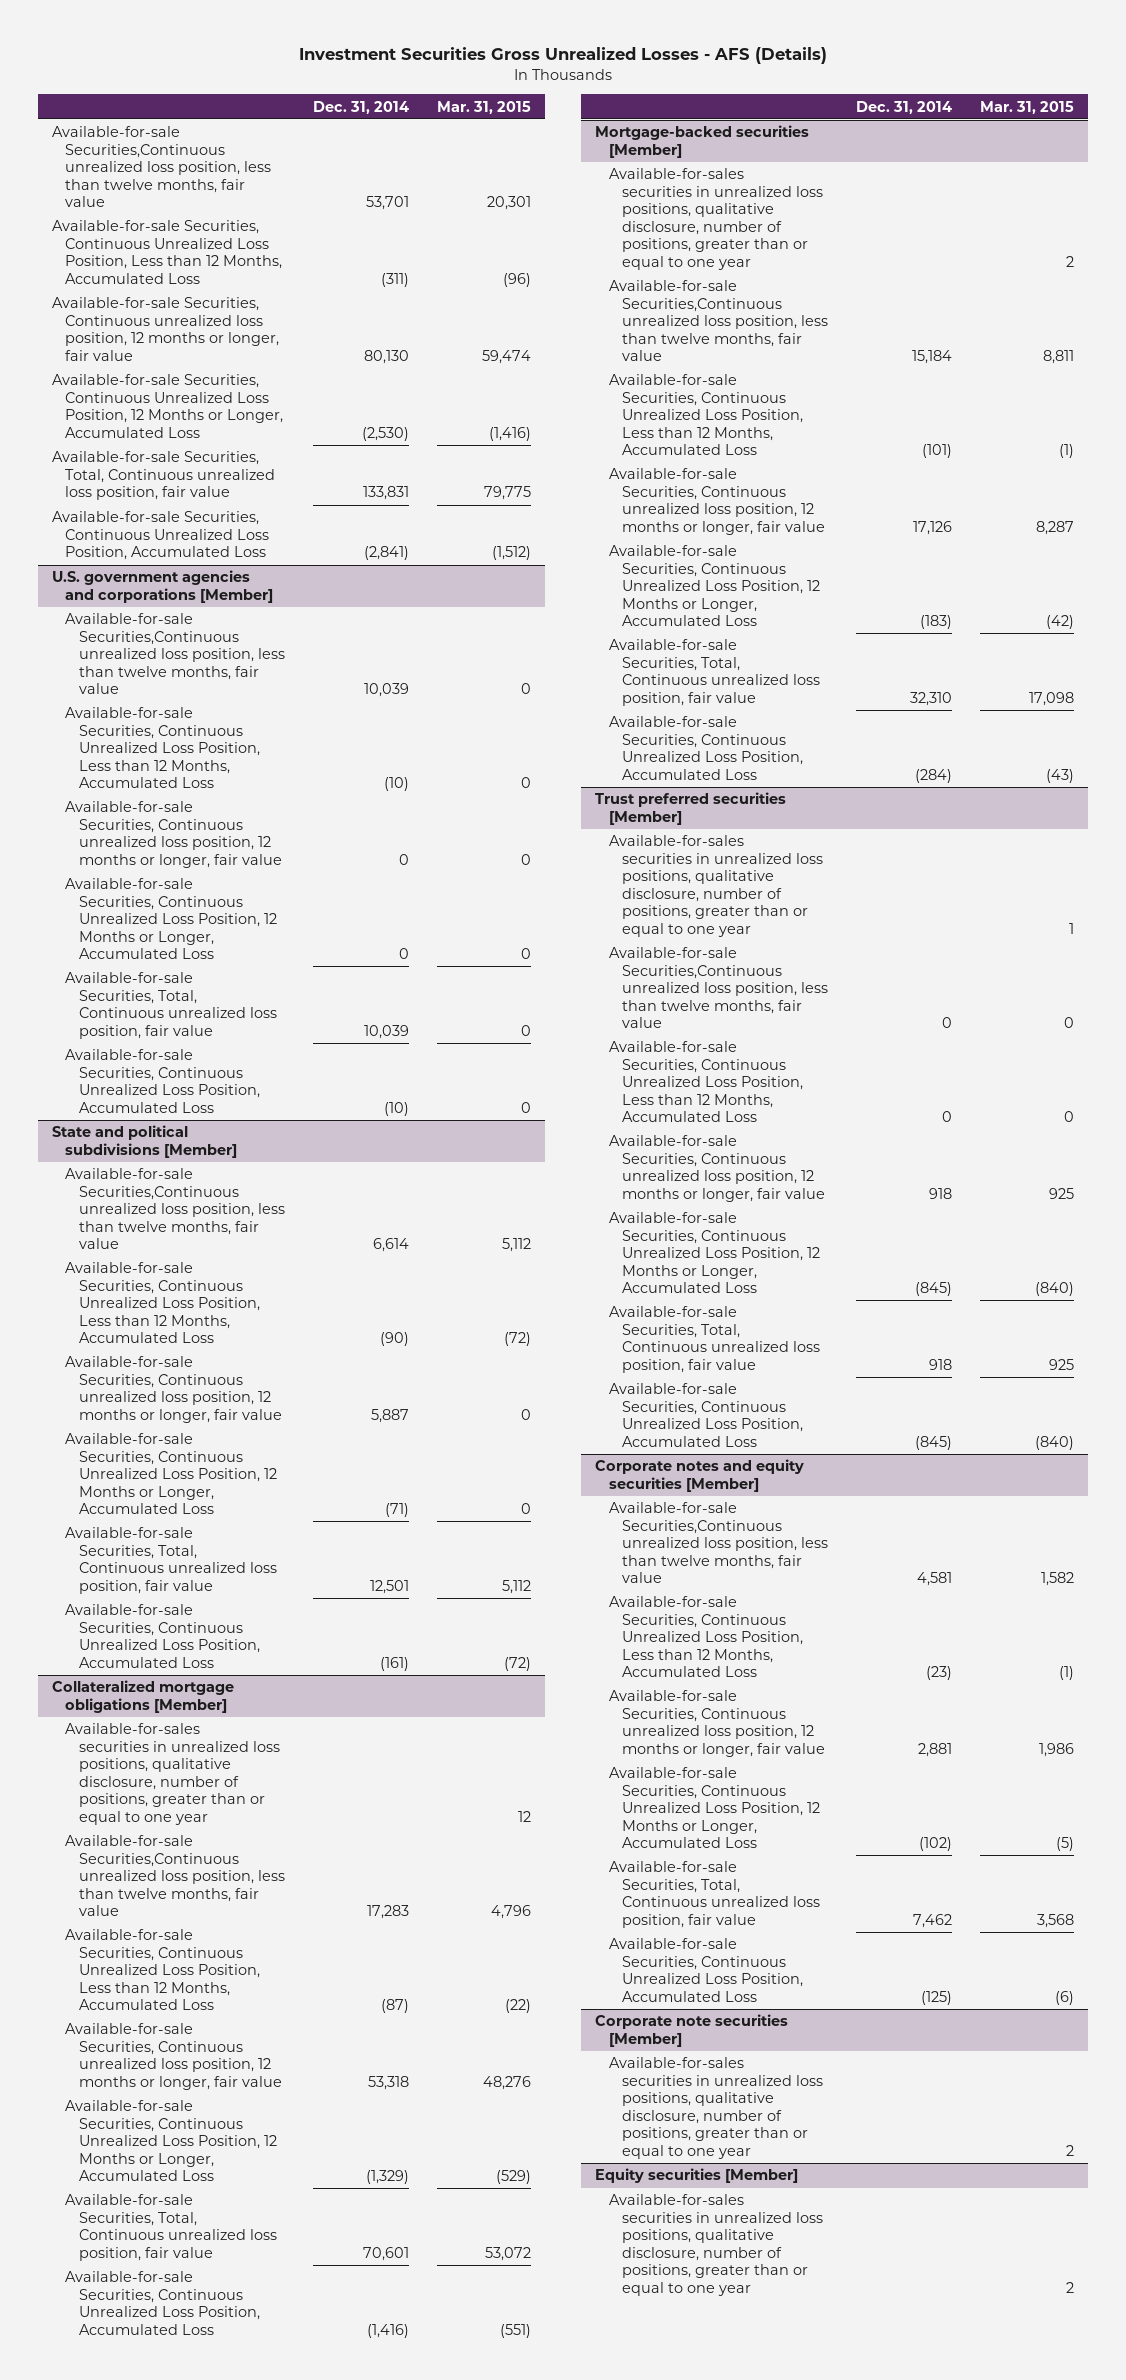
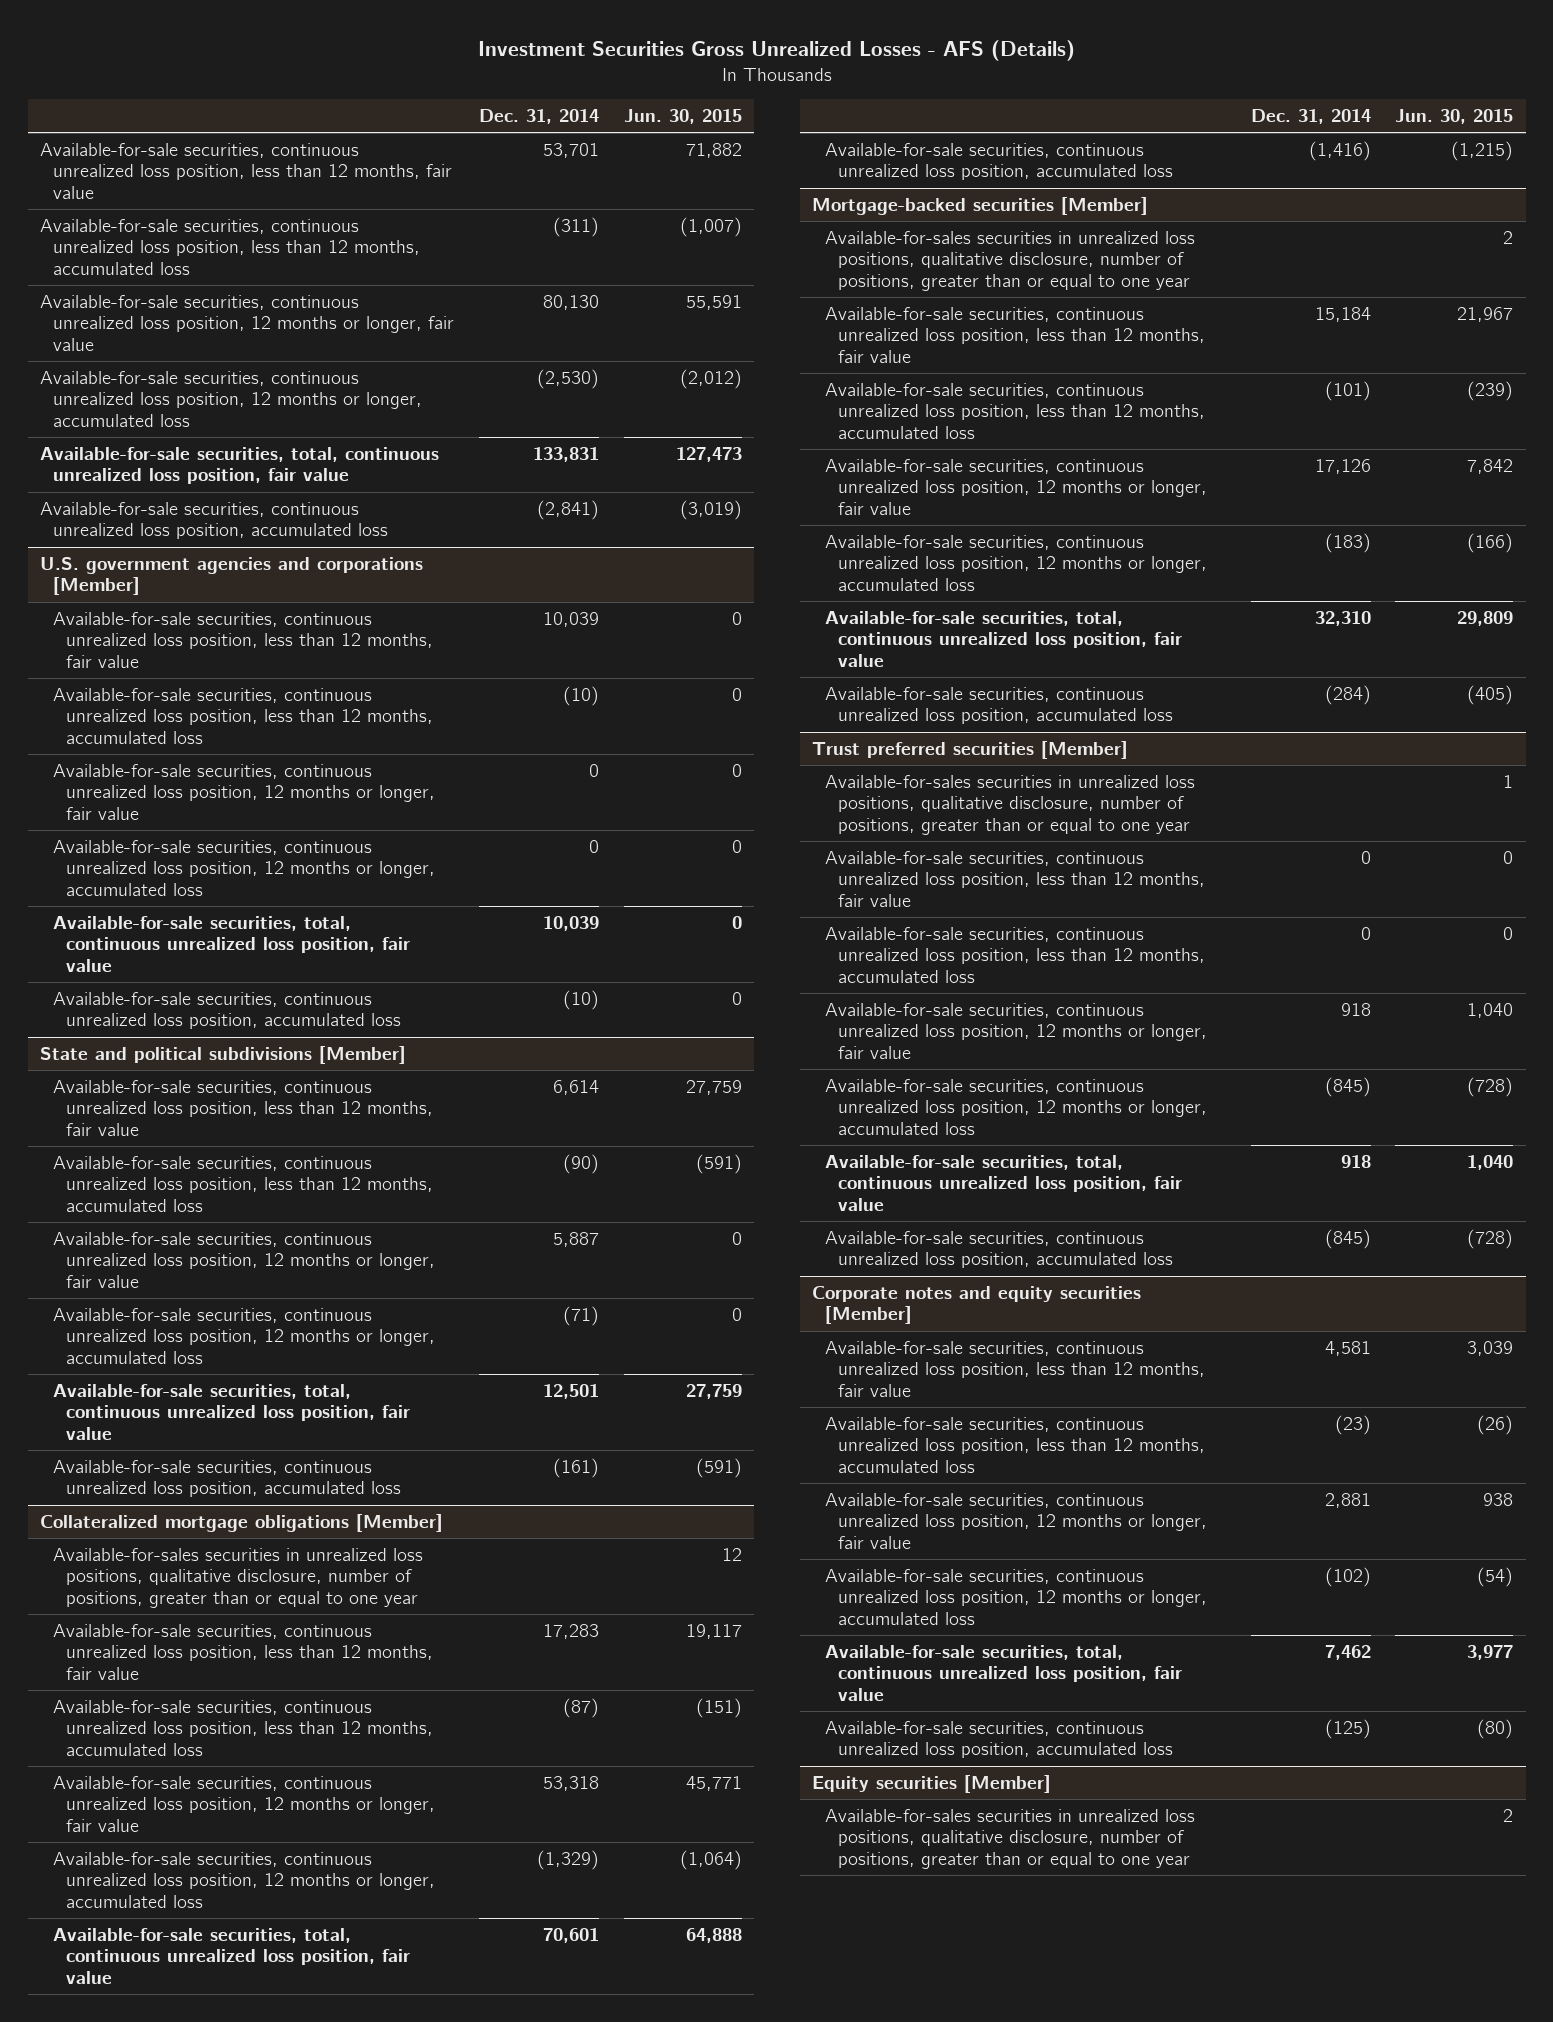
- | Dec. 31, 2014 | Mar. 31, 2015
+ | Dec. 31, 2014 | Jun. 30, 2015
- Available-for-sale Securities,Continuous unrealized loss position, less than twelve months, fair value | 53,701 | 20,301
- Available-for-sale Securities, Continuous Unrealized Loss Position, Less than 12 Months, Accumulated Loss | (311) | (96)
- Available-for-sale Securities, Continuous unrealized loss position, 12 months or longer, fair value | 80,130 | 59,474
- Available-for-sale Securities, Continuous Unrealized Loss Position, 12 Months or Longer, Accumulated Loss | (2,530) | (1,416)
- Available-for-sale Securities, Total, Continuous unrealized loss position, fair value | 133,831 | 79,775
- Available-for-sale Securities, Continuous Unrealized Loss Position, Accumulated Loss | (2,841) | (1,512)
+ Available-for-sale securities, continuous unrealized loss position, less than 12 months, fair value | 53,701 | 71,882
+ Available-for-sale securities, continuous unrealized loss position, less than 12 months, accumulated loss | (311) | (1,007)
+ Available-for-sale securities, continuous unrealized loss position, 12 months or longer, fair value | 80,130 | 55,591
+ Available-for-sale securities, continuous unrealized loss position, 12 months or longer, accumulated loss | (2,530) | (2,012)
+ Available-for-sale securities, total, continuous unrealized loss position, fair value | 133,831 | 127,473
+ Available-for-sale securities, continuous unrealized loss position, accumulated loss | (2,841) | (3,019)
@ U.S. government agencies and corporations [Member]
- Available-for-sale Securities,Continuous unrealized loss position, less than twelve months, fair value | 10,039 | 0
- Available-for-sale Securities, Continuous Unrealized Loss Position, Less than 12 Months, Accumulated Loss | (10) | 0
- Available-for-sale Securities, Continuous unrealized loss position, 12 months or longer, fair value | 0 | 0
- Available-for-sale Securities, Continuous Unrealized Loss Position, 12 Months or Longer, Accumulated Loss | 0 | 0
- Available-for-sale Securities, Total, Continuous unrealized loss position, fair value | 10,039 | 0
- Available-for-sale Securities, Continuous Unrealized Loss Position, Accumulated Loss | (10) | 0
+ Available-for-sale securities, continuous unrealized loss position, less than 12 months, fair value | 10,039 | 0
+ Available-for-sale securities, continuous unrealized loss position, less than 12 months, accumulated loss | (10) | 0
+ Available-for-sale securities, continuous unrealized loss position, 12 months or longer, fair value | 0 | 0
+ Available-for-sale securities, continuous unrealized loss position, 12 months or longer, accumulated loss | 0 | 0
+ Available-for-sale securities, total, continuous unrealized loss position, fair value | 10,039 | 0
+ Available-for-sale securities, continuous unrealized loss position, accumulated loss | (10) | 0
@ State and political subdivisions [Member]
- Available-for-sale Securities,Continuous unrealized loss position, less than twelve months, fair value | 6,614 | 5,112
- Available-for-sale Securities, Continuous Unrealized Loss Position, Less than 12 Months, Accumulated Loss | (90) | (72)
- Available-for-sale Securities, Continuous unrealized loss position, 12 months or longer, fair value | 5,887 | 0
- Available-for-sale Securities, Continuous Unrealized Loss Position, 12 Months or Longer, Accumulated Loss | (71) | 0
- Available-for-sale Securities, Total, Continuous unrealized loss position, fair value | 12,501 | 5,112
- Available-for-sale Securities, Continuous Unrealized Loss Position, Accumulated Loss | (161) | (72)
+ Available-for-sale securities, continuous unrealized loss position, less than 12 months, fair value | 6,614 | 27,759
+ Available-for-sale securities, continuous unrealized loss position, less than 12 months, accumulated loss | (90) | (591)
+ Available-for-sale securities, continuous unrealized loss position, 12 months or longer, fair value | 5,887 | 0
+ Available-for-sale securities, continuous unrealized loss position, 12 months or longer, accumulated loss | (71) | 0
+ Available-for-sale securities, total, continuous unrealized loss position, fair value | 12,501 | 27,759
+ Available-for-sale securities, continuous unrealized loss position, accumulated loss | (161) | (591)
@ Collateralized mortgage obligations [Member]
- Available-for-sale Securities,Continuous unrealized loss position, less than twelve months, fair value | 17,283 | 4,796
- Available-for-sale Securities, Continuous Unrealized Loss Position, Less than 12 Months, Accumulated Loss | (87) | (22)
- Available-for-sale Securities, Continuous unrealized loss position, 12 months or longer, fair value | 53,318 | 48,276
- Available-for-sale Securities, Continuous Unrealized Loss Position, 12 Months or Longer, Accumulated Loss | (1,329) | (529)
- Available-for-sale Securities, Total, Continuous unrealized loss position, fair value | 70,601 | 53,072
- Available-for-sale Securities, Continuous Unrealized Loss Position, Accumulated Loss | (1,416) | (551)
+ Available-for-sale securities, continuous unrealized loss position, less than 12 months, fair value | 17,283 | 19,117
+ Available-for-sale securities, continuous unrealized loss position, less than 12 months, accumulated loss | (87) | (151)
+ Available-for-sale securities, continuous unrealized loss position, 12 months or longer, fair value | 53,318 | 45,771
+ Available-for-sale securities, continuous unrealized loss position, 12 months or longer, accumulated loss | (1,329) | (1,064)
+ Available-for-sale securities, total, continuous unrealized loss position, fair value | 70,601 | 64,888
+ Available-for-sale securities, continuous unrealized loss position, accumulated loss | (1,416) | (1,215)
@ Mortgage-backed securities [Member]
- Available-for-sale Securities,Continuous unrealized loss position, less than twelve months, fair value | 15,184 | 8,811
- Available-for-sale Securities, Continuous Unrealized Loss Position, Less than 12 Months, Accumulated Loss | (101) | (1)
- Available-for-sale Securities, Continuous unrealized loss position, 12 months or longer, fair value | 17,126 | 8,287
- Available-for-sale Securities, Continuous Unrealized Loss Position, 12 Months or Longer, Accumulated Loss | (183) | (42)
- Available-for-sale Securities, Total, Continuous unrealized loss position, fair value | 32,310 | 17,098
- Available-for-sale Securities, Continuous Unrealized Loss Position, Accumulated Loss | (284) | (43)
+ Available-for-sale securities, continuous unrealized loss position, less than 12 months, fair value | 15,184 | 21,967
+ Available-for-sale securities, continuous unrealized loss position, less than 12 months, accumulated loss | (101) | (239)
+ Available-for-sale securities, continuous unrealized loss position, 12 months or longer, fair value | 17,126 | 7,842
+ Available-for-sale securities, continuous unrealized loss position, 12 months or longer, accumulated loss | (183) | (166)
+ Available-for-sale securities, total, continuous unrealized loss position, fair value | 32,310 | 29,809
+ Available-for-sale securities, continuous unrealized loss position, accumulated loss | (284) | (405)
@ Trust preferred securities [Member]
- Available-for-sale Securities,Continuous unrealized loss position, less than twelve months, fair value | 0 | 0
- Available-for-sale Securities, Continuous Unrealized Loss Position, Less than 12 Months, Accumulated Loss | 0 | 0
- Available-for-sale Securities, Continuous unrealized loss position, 12 months or longer, fair value | 918 | 925
- Available-for-sale Securities, Continuous Unrealized Loss Position, 12 Months or Longer, Accumulated Loss | (845) | (840)
- Available-for-sale Securities, Total, Continuous unrealized loss position, fair value | 918 | 925
- Available-for-sale Securities, Continuous Unrealized Loss Position, Accumulated Loss | (845) | (840)
+ Available-for-sale securities, continuous unrealized loss position, less than 12 months, fair value | 0 | 0
+ Available-for-sale securities, continuous unrealized loss position, less than 12 months, accumulated loss | 0 | 0
+ Available-for-sale securities, continuous unrealized loss position, 12 months or longer, fair value | 918 | 1,040
+ Available-for-sale securities, continuous unrealized loss position, 12 months or longer, accumulated loss | (845) | (728)
+ Available-for-sale securities, total, continuous unrealized loss position, fair value | 918 | 1,040
+ Available-for-sale securities, continuous unrealized loss position, accumulated loss | (845) | (728)
@ Corporate notes and equity securities [Member]
- Available-for-sale Securities,Continuous unrealized loss position, less than twelve months, fair value | 4,581 | 1,582
- Available-for-sale Securities, Continuous Unrealized Loss Position, Less than 12 Months, Accumulated Loss | (23) | (1)
- Available-for-sale Securities, Continuous unrealized loss position, 12 months or longer, fair value | 2,881 | 1,986
- Available-for-sale Securities, Continuous Unrealized Loss Position, 12 Months or Longer, Accumulated Loss | (102) | (5)
- Available-for-sale Securities, Total, Continuous unrealized loss position, fair value | 7,462 | 3,568
- Available-for-sale Securities, Continuous Unrealized Loss Position, Accumulated Loss | (125) | (6)
- Corporate note securities [Member]
- Available-for-sales securities in unrealized loss positions, qualitative disclosure, number of positions, greater than or equal to one year | | 2
@ Corporate notes and equity securities [Member]
+ Available-for-sale securities, continuous unrealized loss position, less than 12 months, fair value | 4,581 | 3,039
+ Available-for-sale securities, continuous unrealized loss position, less than 12 months, accumulated loss | (23) | (26)
+ Available-for-sale securities, continuous unrealized loss position, 12 months or longer, fair value | 2,881 | 938
+ Available-for-sale securities, continuous unrealized loss position, 12 months or longer, accumulated loss | (102) | (54)
+ Available-for-sale securities, total, continuous unrealized loss position, fair value | 7,462 | 3,977
+ Available-for-sale securities, continuous unrealized loss position, accumulated loss | (125) | (80)

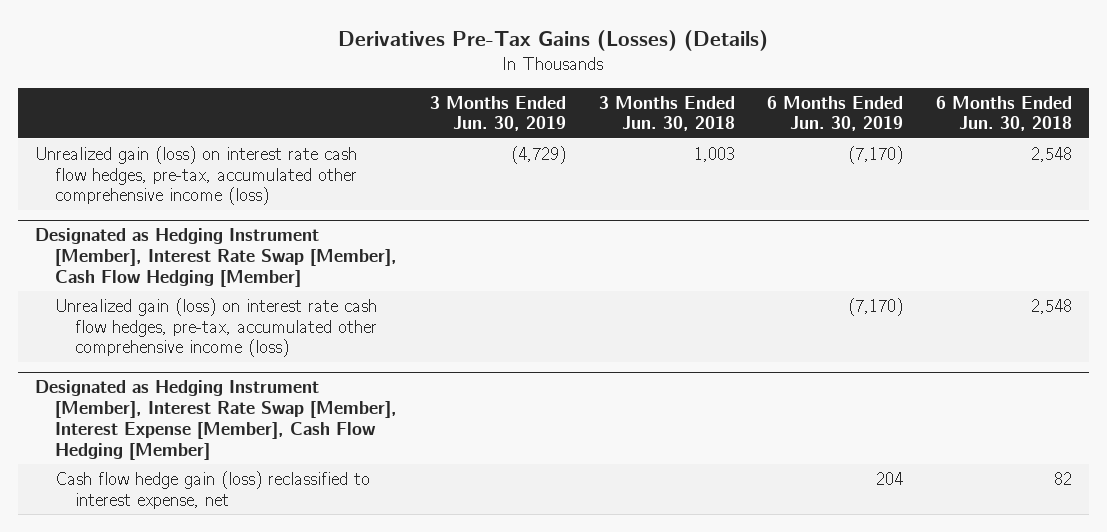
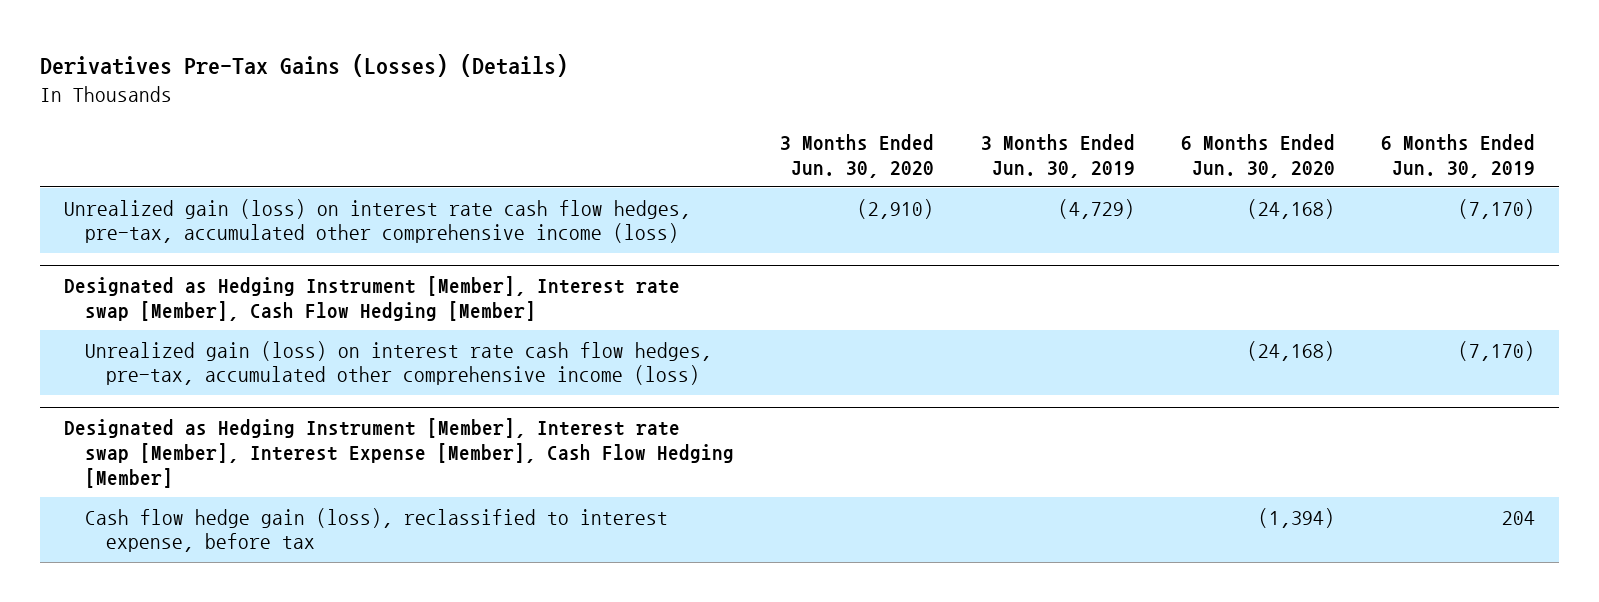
- | 3 Months Ended Jun. 30, 2019 | 3 Months Ended Jun. 30, 2018 | 6 Months Ended Jun. 30, 2019 | 6 Months Ended Jun. 30, 2018
+ | 3 Months Ended Jun. 30, 2020 | 3 Months Ended Jun. 30, 2019 | 6 Months Ended Jun. 30, 2020 | 6 Months Ended Jun. 30, 2019
- Designated as Hedging Instrument [Member], Interest Rate Swap [Member], Cash Flow Hedging [Member]
+ Designated as Hedging Instrument [Member], Interest rate swap [Member], Cash Flow Hedging [Member]
- Designated as Hedging Instrument [Member], Interest Rate Swap [Member], Interest Expense [Member], Cash Flow Hedging [Member]
- Cash flow hedge gain (loss) reclassified to interest expense, net | | | 204 | 82
+ Designated as Hedging Instrument [Member], Interest rate swap [Member], Interest Expense [Member], Cash Flow Hedging [Member]
+ Cash flow hedge gain (loss), reclassified to interest expense, before tax | | | (1,394) | 204

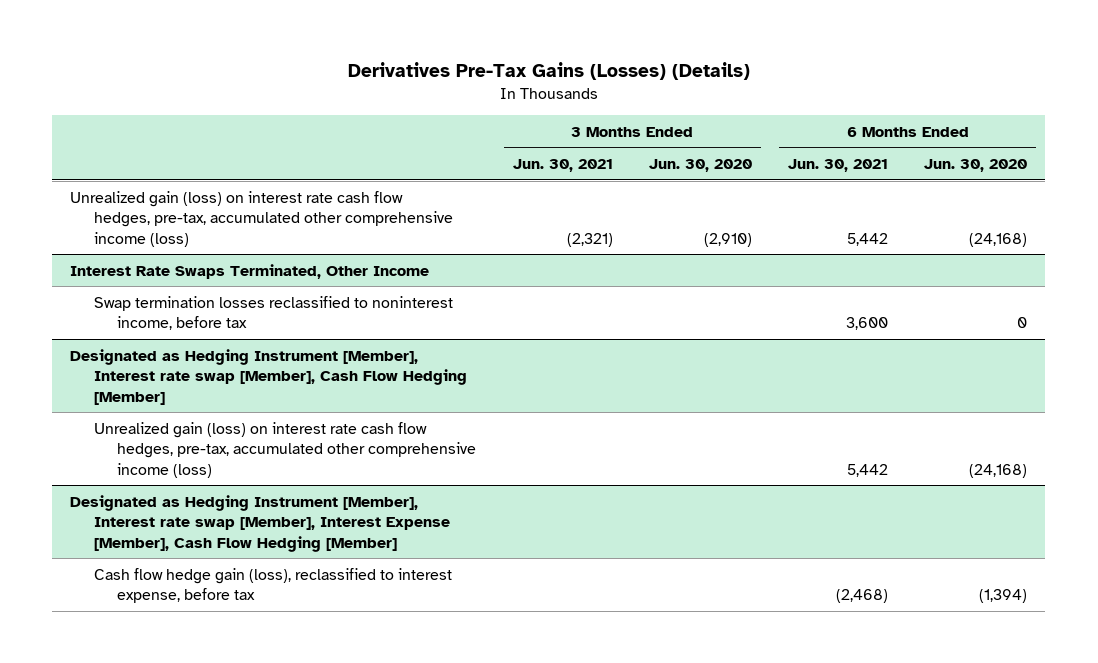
- | 3 Months Ended Jun. 30, 2020 | 3 Months Ended Jun. 30, 2019 | 6 Months Ended Jun. 30, 2020 | 6 Months Ended Jun. 30, 2019
+ | 3 Months Ended Jun. 30, 2021 | 3 Months Ended Jun. 30, 2020 | 6 Months Ended Jun. 30, 2021 | 6 Months Ended Jun. 30, 2020
+ Interest Rate Swaps Terminated, Other Income
+ Swap termination losses reclassified to noninterest income, before tax | | | 3,600 | 0

